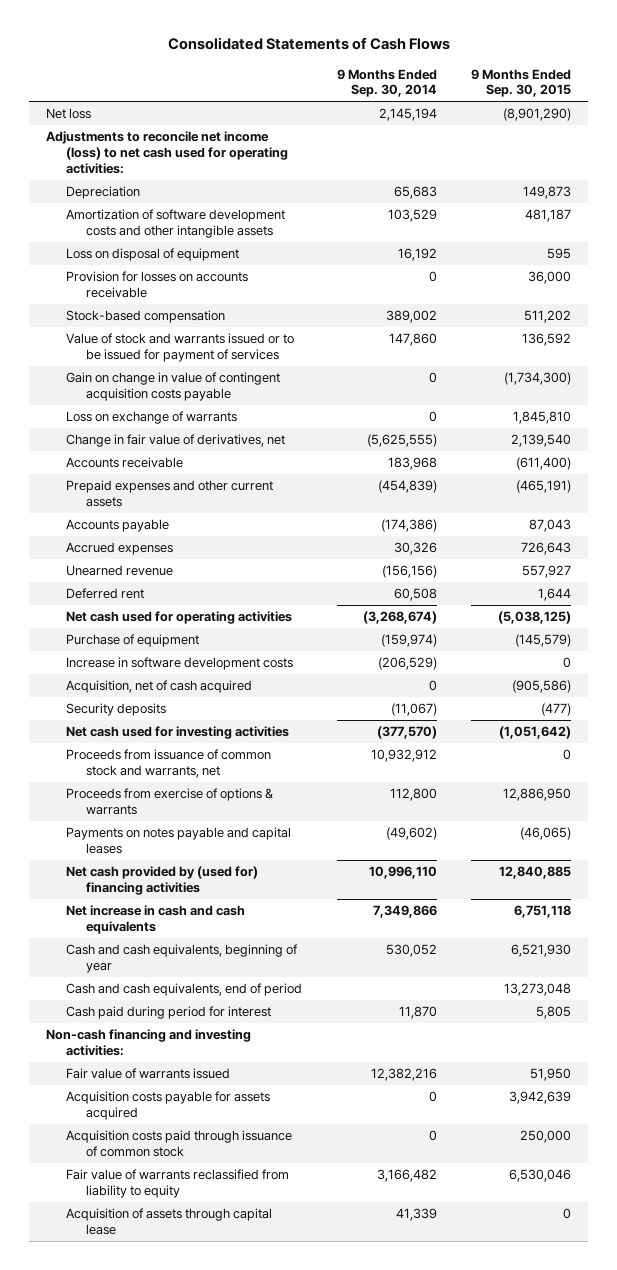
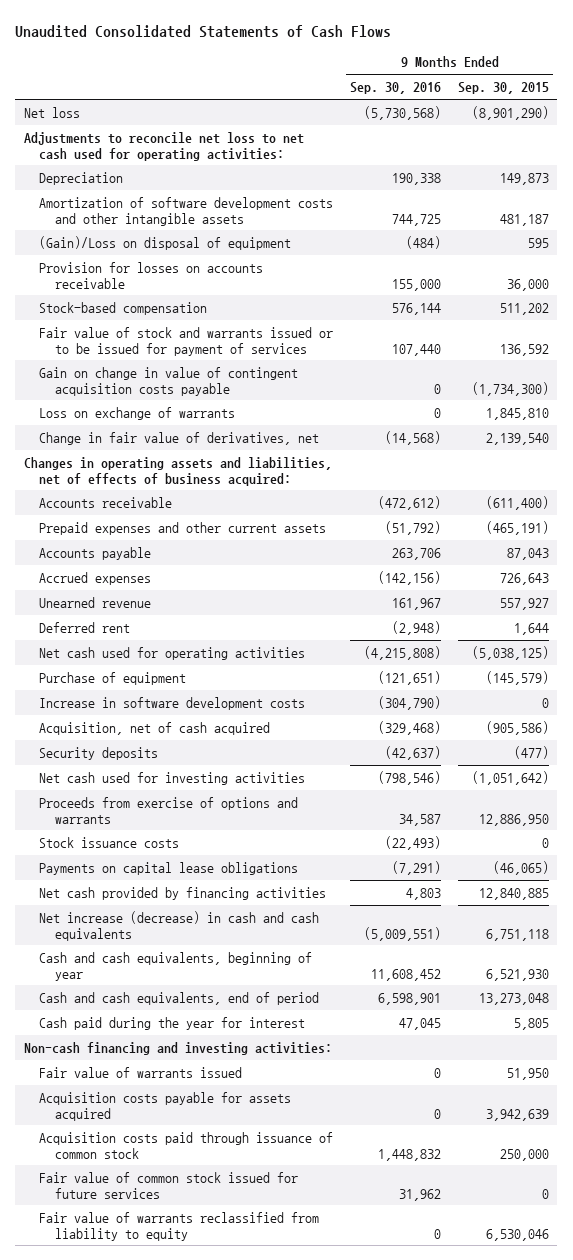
- Consolidated Statements of Cash Flows
+ Unaudited Consolidated Statements of Cash Flows
- | 9 Months Ended Sep. 30, 2014 | 9 Months Ended Sep. 30, 2015
+ | 9 Months Ended Sep. 30, 2016 | 9 Months Ended Sep. 30, 2015
- Adjustments to reconcile net income (loss) to net cash used for operating activities:
+ Adjustments to reconcile net loss to net cash used for operating activities:
- Loss on disposal of equipment | 16,192 | 595
+ (Gain)/Loss on disposal of equipment | (484) | 595
- Value of stock and warrants issued or to be issued for payment of services | 147,860 | 136,592
+ Fair value of stock and warrants issued or to be issued for payment of services | 107,440 | 136,592
+ Changes in operating assets and liabilities, net of effects of business acquired:
- Proceeds from issuance of common stock and warrants, net | 10,932,912 | 0
- Proceeds from exercise of options & warrants | 112,800 | 12,886,950
- Payments on notes payable and capital leases | (49,602) | (46,065)
- Net cash provided by (used for) financing activities | 10,996,110 | 12,840,885
- Net increase in cash and cash equivalents | 7,349,866 | 6,751,118
+ Proceeds from exercise of options and warrants | 34,587 | 12,886,950
+ Stock issuance costs | (22,493) | 0
+ Payments on capital lease obligations | (7,291) | (46,065)
+ Net cash provided by financing activities | 4,803 | 12,840,885
+ Net increase (decrease) in cash and cash equivalents | (5,009,551) | 6,751,118
- Cash paid during period for interest | 11,870 | 5,805
+ Cash paid during the year for interest | 47,045 | 5,805
+ Fair value of common stock issued for future services | 31,962 | 0
- Acquisition of assets through capital lease | 41,339 | 0

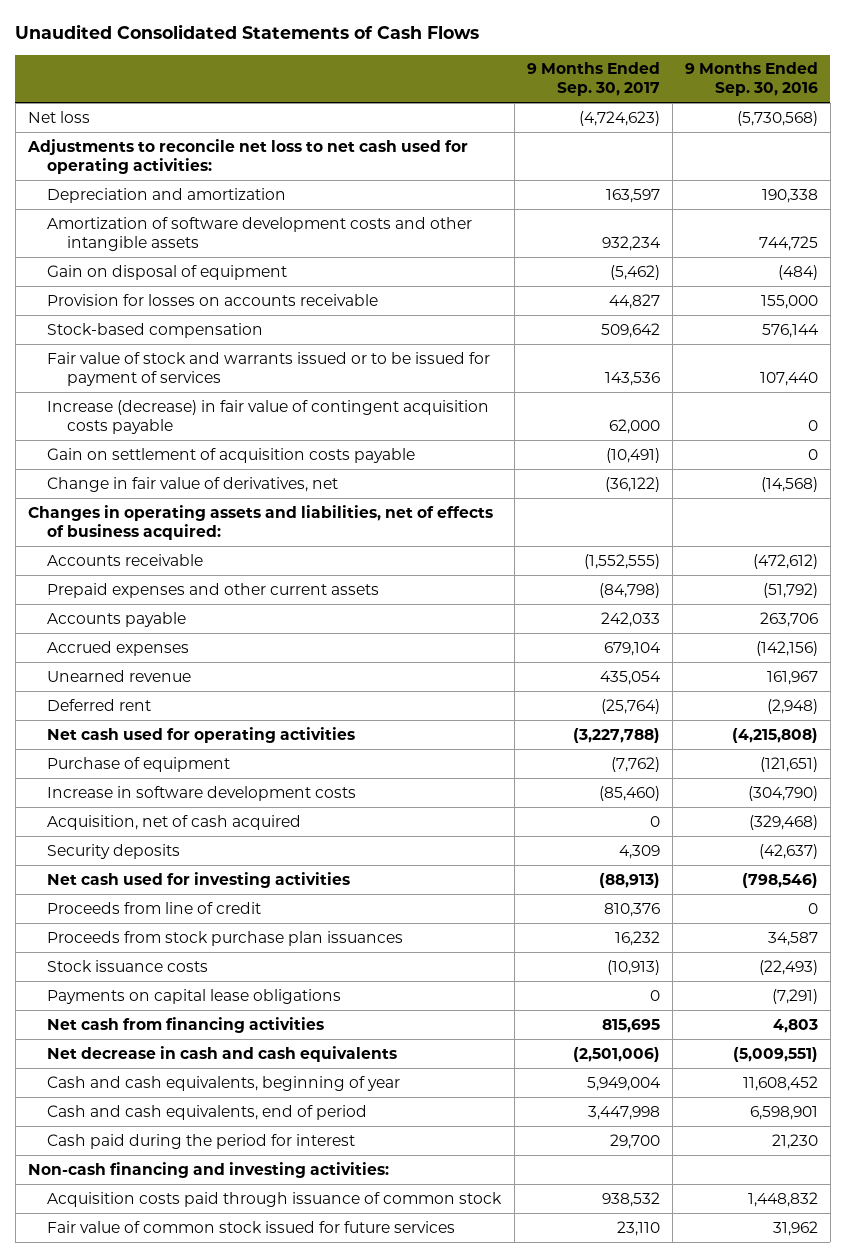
- | 9 Months Ended Sep. 30, 2016 | 9 Months Ended Sep. 30, 2015
+ | 9 Months Ended Sep. 30, 2017 | 9 Months Ended Sep. 30, 2016
- Depreciation | 190,338 | 149,873
+ Depreciation and amortization | 163,597 | 190,338
- (Gain)/Loss on disposal of equipment | (484) | 595
+ Gain on disposal of equipment | (5,462) | (484)
- Gain on change in value of contingent acquisition costs payable | 0 | (1,734,300)
- Loss on exchange of warrants | 0 | 1,845,810
+ Increase (decrease) in fair value of contingent acquisition costs payable | 62,000 | 0
+ Gain on settlement of acquisition costs payable | (10,491) | 0
- Proceeds from exercise of options and warrants | 34,587 | 12,886,950
+ Proceeds from line of credit | 810,376 | 0
+ Proceeds from stock purchase plan issuances | 16,232 | 34,587
- Net cash provided by financing activities | 4,803 | 12,840,885
- Net increase (decrease) in cash and cash equivalents | (5,009,551) | 6,751,118
+ Net cash from financing activities | 815,695 | 4,803
+ Net decrease in cash and cash equivalents | (2,501,006) | (5,009,551)
- Cash paid during the year for interest | 47,045 | 5,805
+ Cash paid during the period for interest | 29,700 | 21,230
- Fair value of warrants issued | 0 | 51,950
- Acquisition costs payable for assets acquired | 0 | 3,942,639
- Fair value of warrants reclassified from liability to equity | 0 | 6,530,046

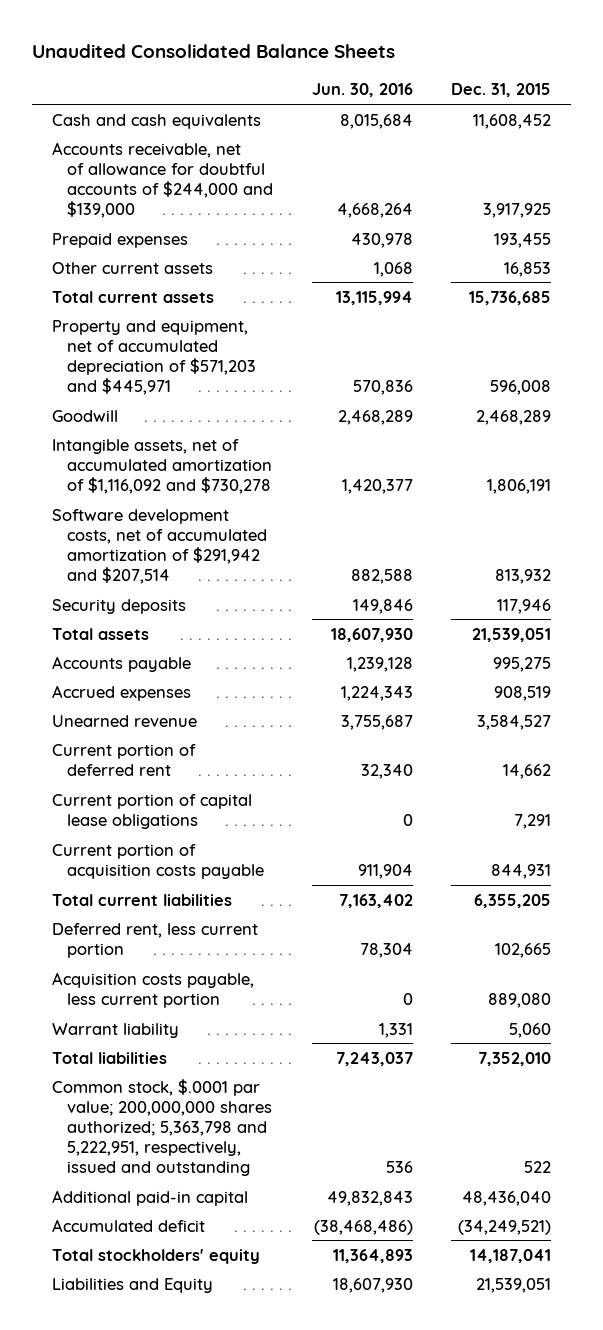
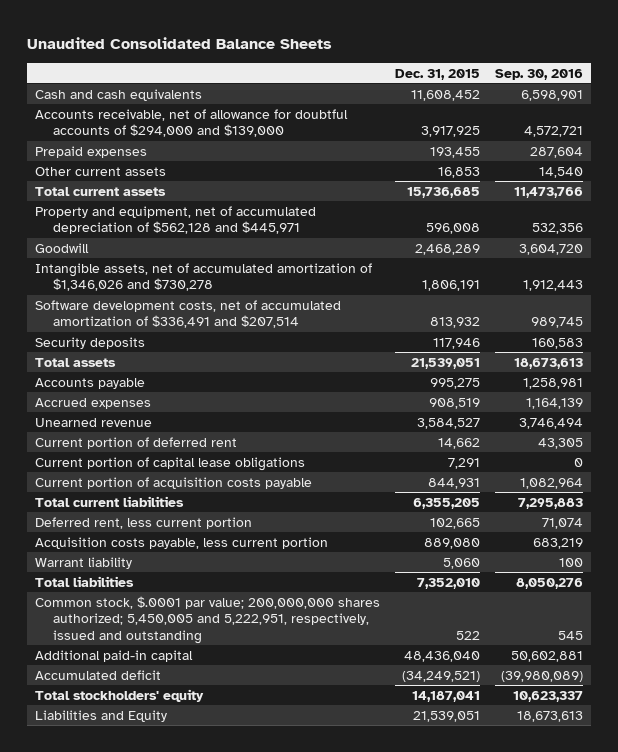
- | Jun. 30, 2016 | Dec. 31, 2015
+ | Dec. 31, 2015 | Sep. 30, 2016
- Accounts receivable, net of allowance for doubtful accounts of $244,000 and $139,000 | 4,668,264 | 3,917,925
+ Accounts receivable, net of allowance for doubtful accounts of $294,000 and $139,000 | 3,917,925 | 4,572,721
- Property and equipment, net of accumulated depreciation of $571,203 and $445,971 | 570,836 | 596,008
+ Property and equipment, net of accumulated depreciation of $562,128 and $445,971 | 596,008 | 532,356
- Intangible assets, net of accumulated amortization of $1,116,092 and $730,278 | 1,420,377 | 1,806,191
- Software development costs, net of accumulated amortization of $291,942 and $207,514 | 882,588 | 813,932
+ Intangible assets, net of accumulated amortization of $1,346,026 and $730,278 | 1,806,191 | 1,912,443
+ Software development costs, net of accumulated amortization of $336,491 and $207,514 | 813,932 | 989,745
- Common stock, $.0001 par value; 200,000,000 shares authorized; 5,363,798 and 5,222,951, respectively, issued and outstanding | 536 | 522
+ Common stock, $.0001 par value; 200,000,000 shares authorized; 5,450,005 and 5,222,951, respectively, issued and outstanding | 522 | 545

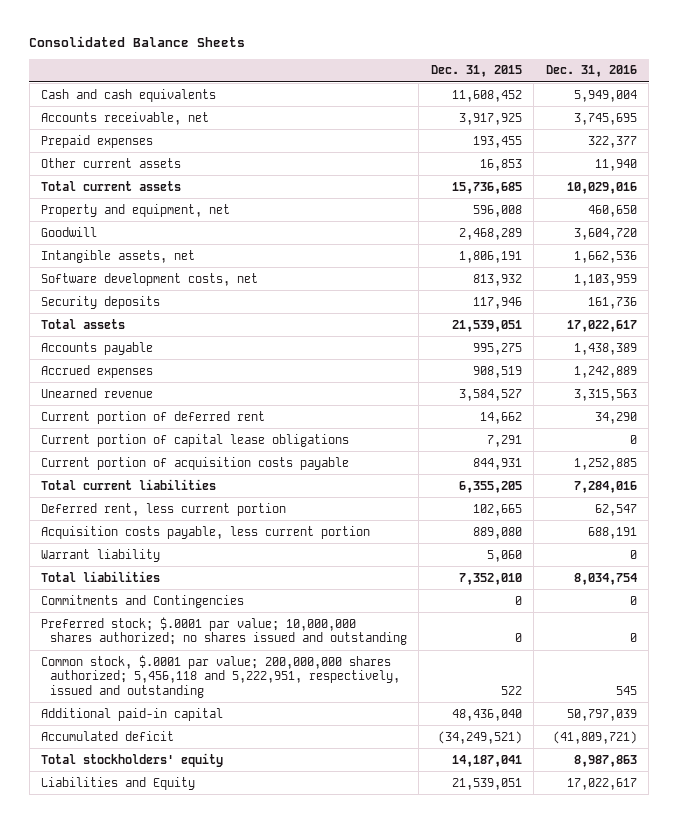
- Unaudited Consolidated Balance Sheets
+ Consolidated Balance Sheets
- | Dec. 31, 2015 | Sep. 30, 2016
+ | Dec. 31, 2015 | Dec. 31, 2016
- Accounts receivable, net of allowance for doubtful accounts of $294,000 and $139,000 | 3,917,925 | 4,572,721
+ Accounts receivable, net | 3,917,925 | 3,745,695
- Property and equipment, net of accumulated depreciation of $562,128 and $445,971 | 596,008 | 532,356
+ Property and equipment, net | 596,008 | 460,650
- Intangible assets, net of accumulated amortization of $1,346,026 and $730,278 | 1,806,191 | 1,912,443
- Software development costs, net of accumulated amortization of $336,491 and $207,514 | 813,932 | 989,745
+ Intangible assets, net | 1,806,191 | 1,662,536
+ Software development costs, net | 813,932 | 1,103,959
- Common stock, $.0001 par value; 200,000,000 shares authorized; 5,450,005 and 5,222,951, respectively, issued and outstanding | 522 | 545
+ Commitments and Contingencies | 0 | 0
+ Preferred stock; $.0001 par value; 10,000,000 shares authorized; no shares issued and outstanding | 0 | 0
+ Common stock, $.0001 par value; 200,000,000 shares authorized; 5,456,118 and 5,222,951, respectively, issued and outstanding | 522 | 545

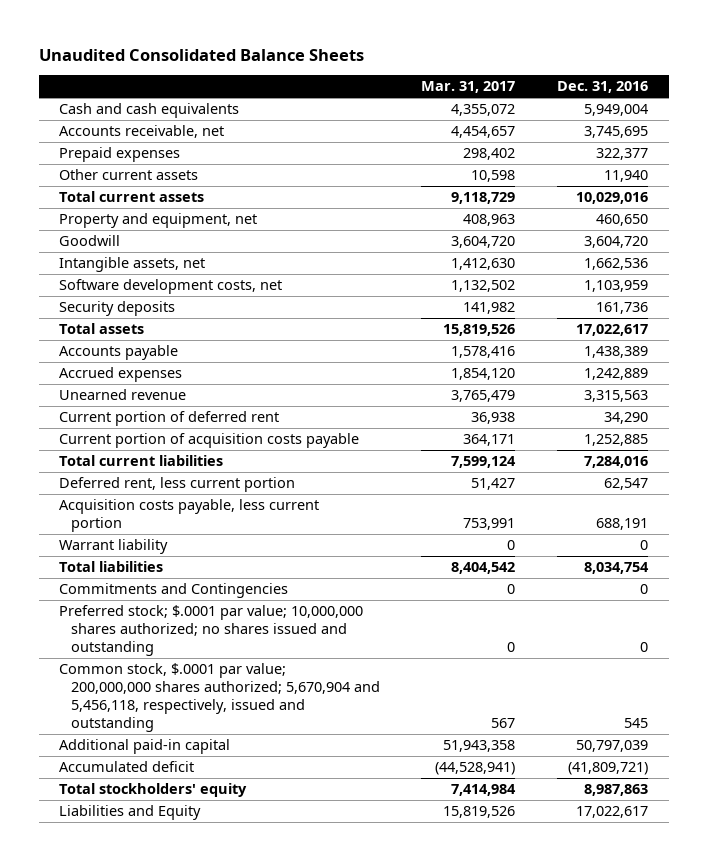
- Consolidated Balance Sheets
+ Unaudited Consolidated Balance Sheets
- | Dec. 31, 2015 | Dec. 31, 2016
+ | Mar. 31, 2017 | Dec. 31, 2016
- Current portion of capital lease obligations | 7,291 | 0
- Common stock, $.0001 par value; 200,000,000 shares authorized; 5,456,118 and 5,222,951, respectively, issued and outstanding | 522 | 545
+ Common stock, $.0001 par value; 200,000,000 shares authorized; 5,670,904 and 5,456,118, respectively, issued and outstanding | 567 | 545

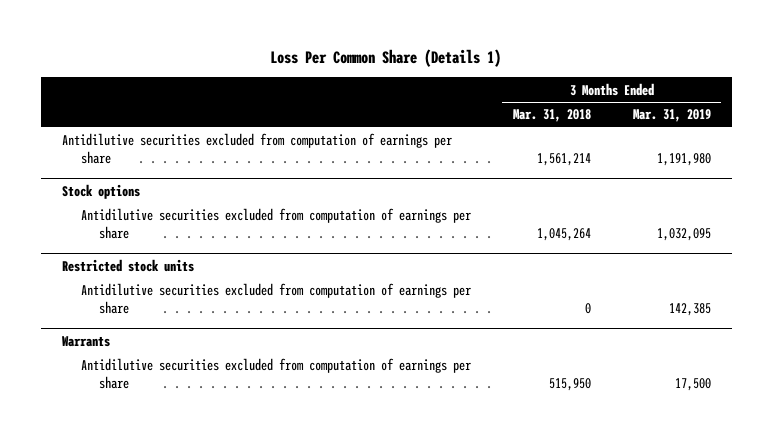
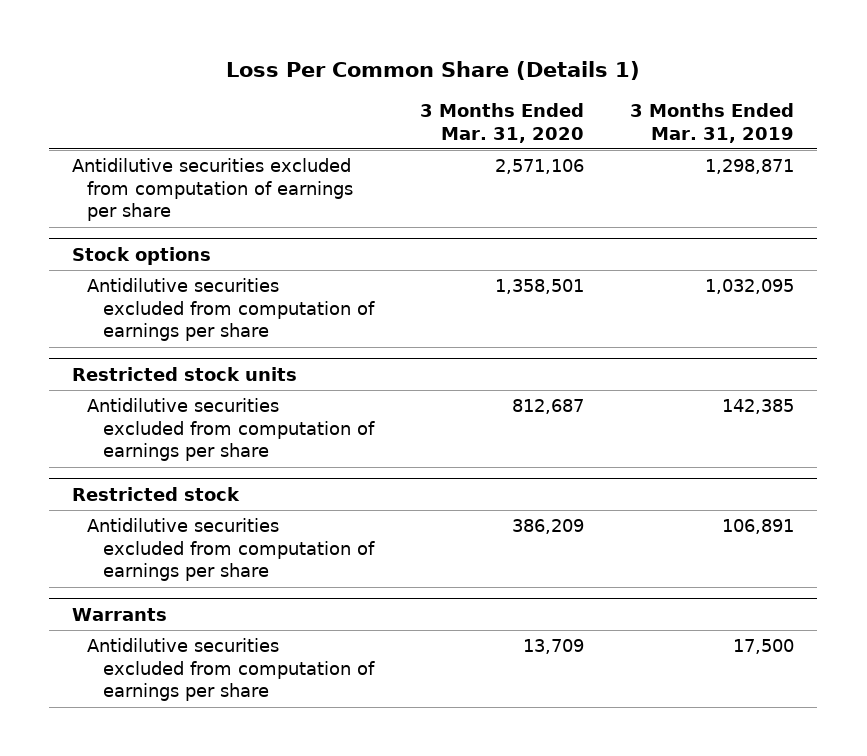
- | 3 Months Ended Mar. 31, 2018 | 3 Months Ended Mar. 31, 2019
+ | 3 Months Ended Mar. 31, 2020 | 3 Months Ended Mar. 31, 2019
- Antidilutive securities excluded from computation of earnings per share | 1,561,214 | 1,191,980
+ Antidilutive securities excluded from computation of earnings per share | 2,571,106 | 1,298,871
+ Restricted stock
+ Antidilutive securities excluded from computation of earnings per share | 386,209 | 106,891

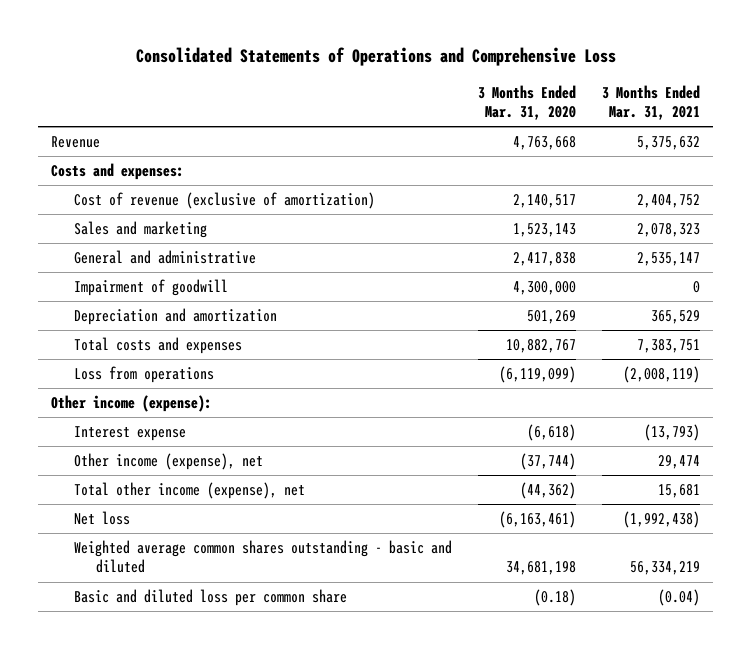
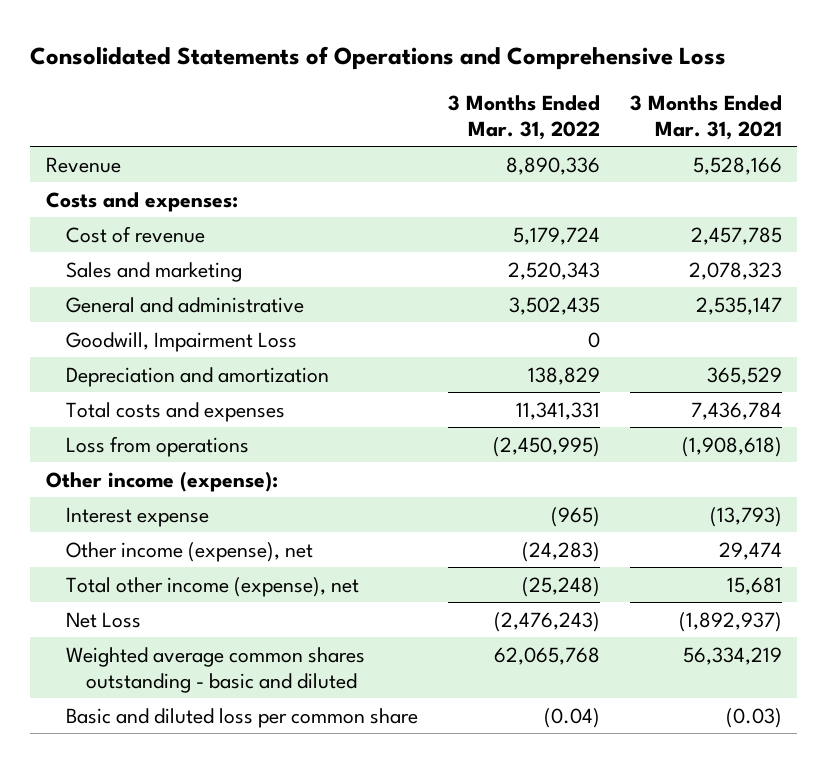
- | 3 Months Ended Mar. 31, 2020 | 3 Months Ended Mar. 31, 2021
+ | 3 Months Ended Mar. 31, 2022 | 3 Months Ended Mar. 31, 2021
- Revenue | 4,763,668 | 5,375,632
+ Revenue | 8,890,336 | 5,528,166
- Cost of revenue (exclusive of amortization) | 2,140,517 | 2,404,752
+ Cost of revenue | 5,179,724 | 2,457,785
- Impairment of goodwill | 4,300,000 | 0
+ Goodwill, Impairment Loss | 0 |
- Total costs and expenses | 10,882,767 | 7,383,751
- Loss from operations | (6,119,099) | (2,008,119)
+ Total costs and expenses | 11,341,331 | 7,436,784
+ Loss from operations | (2,450,995) | (1,908,618)
- Net loss | (6,163,461) | (1,992,438)
+ Net Loss | (2,476,243) | (1,892,937)
- Basic and diluted loss per common share | (0.18) | (0.04)
+ Basic and diluted loss per common share | (0.04) | (0.03)

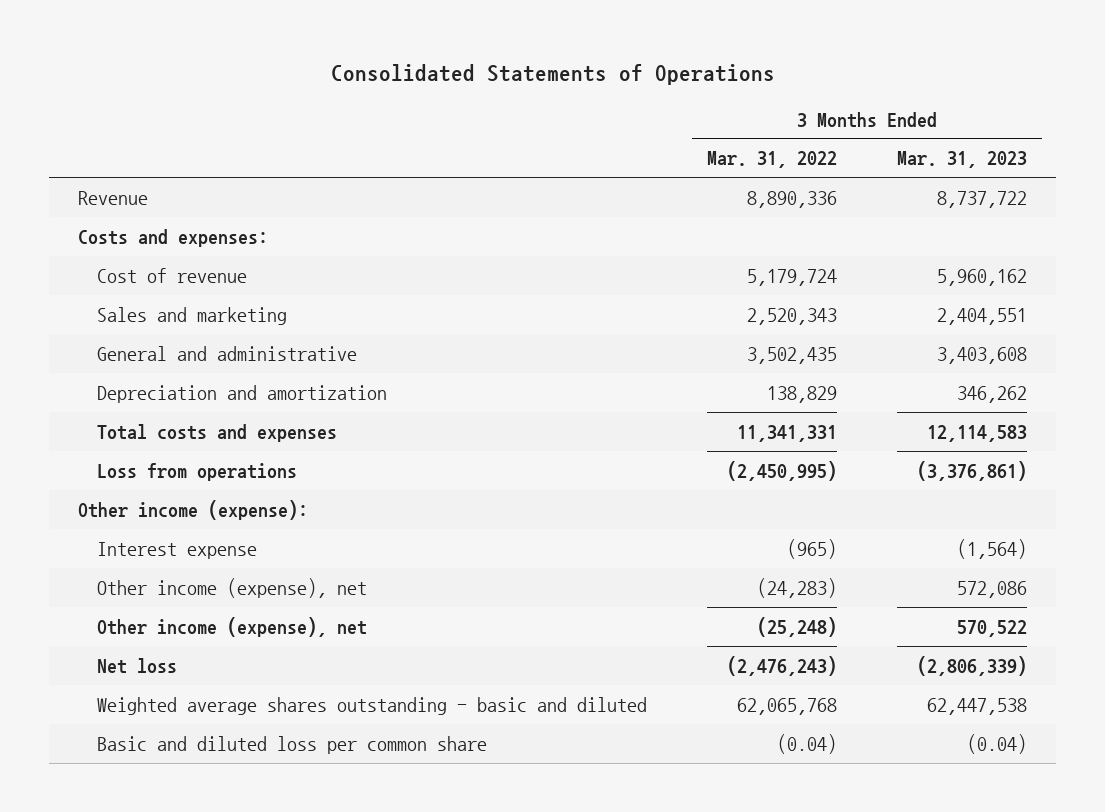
- Consolidated Statements of Operations and Comprehensive Loss
+ Consolidated Statements of Operations
- | 3 Months Ended Mar. 31, 2022 | 3 Months Ended Mar. 31, 2021
+ | 3 Months Ended Mar. 31, 2022 | 3 Months Ended Mar. 31, 2023
- Goodwill, Impairment Loss | 0 |
- Total other income (expense), net | (25,248) | 15,681
- Net Loss | (2,476,243) | (1,892,937)
- Weighted average common shares outstanding - basic and diluted | 62,065,768 | 56,334,219
+ Other income (expense), net | (25,248) | 570,522
+ Net loss | (2,476,243) | (2,806,339)
+ Weighted average shares outstanding - basic and diluted | 62,065,768 | 62,447,538

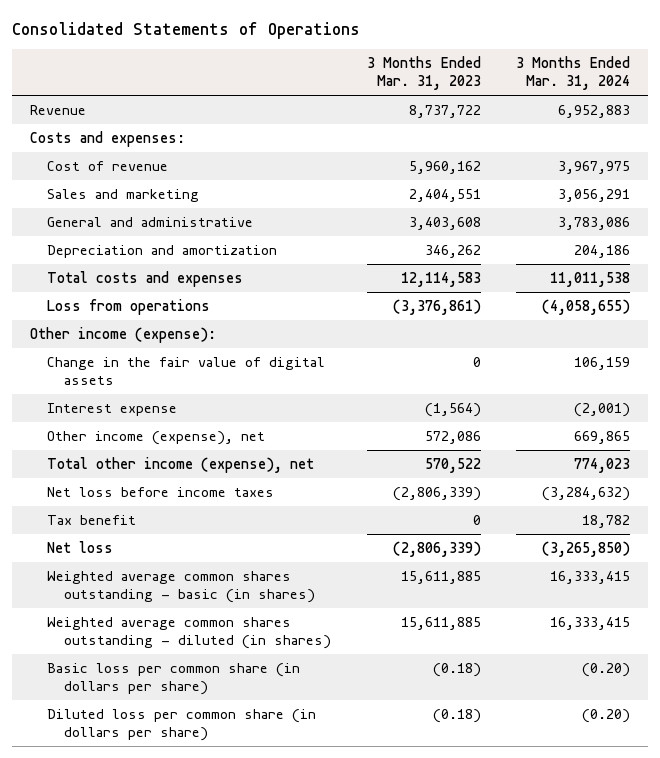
- | 3 Months Ended Mar. 31, 2022 | 3 Months Ended Mar. 31, 2023
+ | 3 Months Ended Mar. 31, 2023 | 3 Months Ended Mar. 31, 2024
+ Change in the fair value of digital assets | 0 | 106,159
- Other income (expense), net | (25,248) | 570,522
+ Total other income (expense), net | 570,522 | 774,023
+ Net loss before income taxes | (2,806,339) | (3,284,632)
+ Tax benefit | 0 | 18,782
- Weighted average shares outstanding - basic and diluted | 62,065,768 | 62,447,538
- Basic and diluted loss per common share | (0.04) | (0.04)
+ Weighted average common shares outstanding - basic (in shares) | 15,611,885 | 16,333,415
+ Weighted average common shares outstanding - diluted (in shares) | 15,611,885 | 16,333,415
+ Basic loss per common share (in dollars per share) | (0.18) | (0.20)
+ Diluted loss per common share (in dollars per share) | (0.18) | (0.20)

